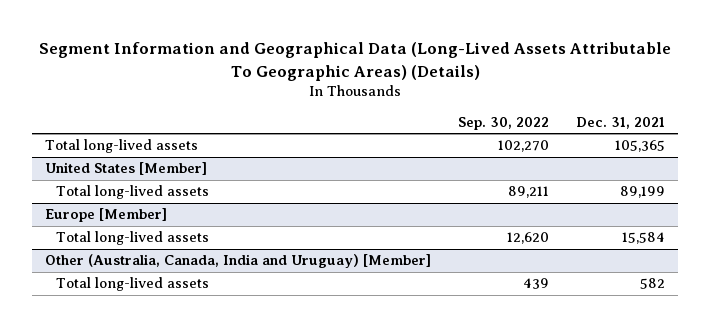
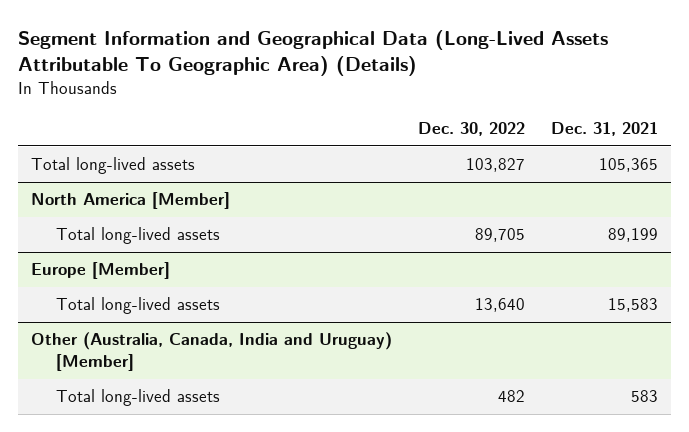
- Segment Information and Geographical Data (Long-Lived Assets Attributable To Geographic Areas) (Details)
+ Segment Information and Geographical Data (Long-Lived Assets Attributable To Geographic Area) (Details)
- | Sep. 30, 2022 | Dec. 31, 2021
+ | Dec. 30, 2022 | Dec. 31, 2021
- United States [Member]
+ North America [Member]
@ Europe [Member]
- Total long-lived assets | 12,620 | 15,584
+ Total long-lived assets | 13,640 | 15,583
@ Other (Australia, Canada, India and Uruguay) [Member]
- Total long-lived assets | 439 | 582
+ Total long-lived assets | 482 | 583

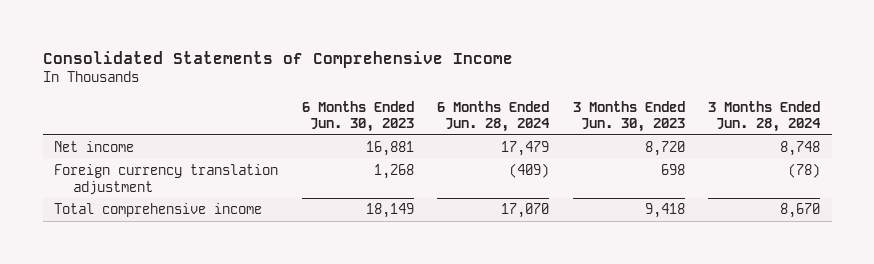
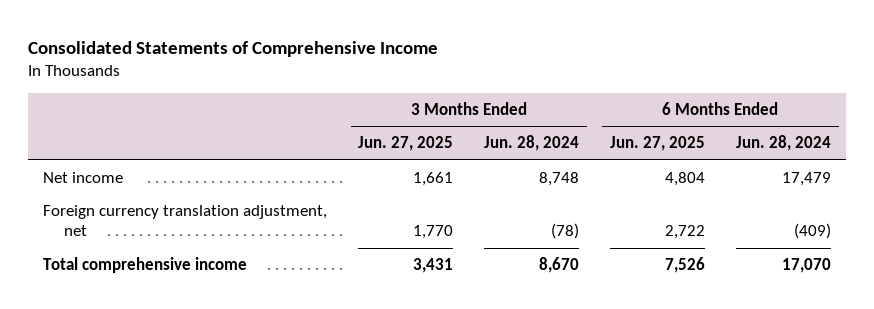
- | 6 Months Ended Jun. 30, 2023 | 6 Months Ended Jun. 28, 2024 | 3 Months Ended Jun. 30, 2023 | 3 Months Ended Jun. 28, 2024
+ | 3 Months Ended Jun. 27, 2025 | 3 Months Ended Jun. 28, 2024 | 6 Months Ended Jun. 27, 2025 | 6 Months Ended Jun. 28, 2024
- Foreign currency translation adjustment | 1,268 | (409) | 698 | (78)
+ Foreign currency translation adjustment, net | 1,770 | (78) | 2,722 | (409)

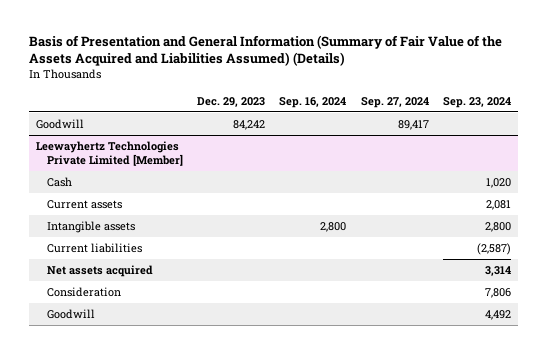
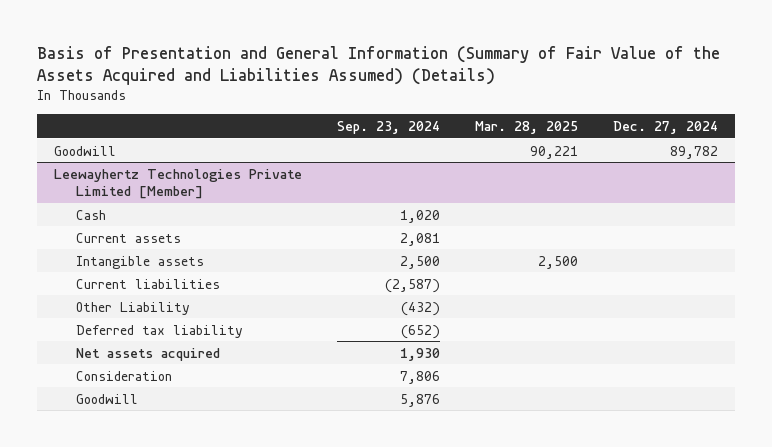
- | Dec. 29, 2023 | Sep. 16, 2024 | Sep. 27, 2024 | Sep. 23, 2024
+ | Sep. 23, 2024 | Mar. 28, 2025 | Dec. 27, 2024
@ Leewayhertz Technologies Private Limited [Member]
- Intangible assets | | 2,800 | | 2,800
+ Intangible assets | 2,500 | 2,500 |
- Net assets acquired | | | | 3,314
+ Other Liability | (432) | |
+ Deferred tax liability | (652) | |
+ Net assets acquired | 1,930 | |
- Goodwill | | | | 4,492
+ Goodwill | 5,876 | |

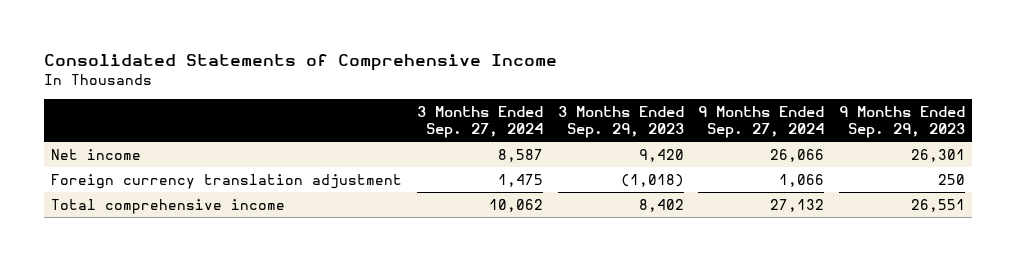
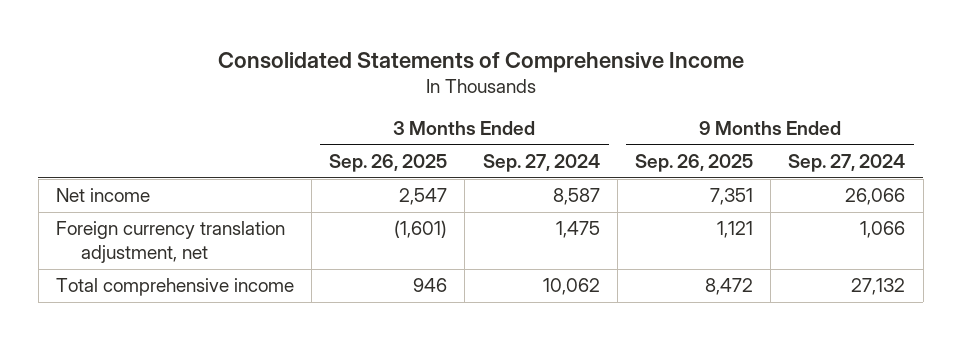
- | 3 Months Ended Sep. 27, 2024 | 3 Months Ended Sep. 29, 2023 | 9 Months Ended Sep. 27, 2024 | 9 Months Ended Sep. 29, 2023
+ | 3 Months Ended Sep. 26, 2025 | 3 Months Ended Sep. 27, 2024 | 9 Months Ended Sep. 26, 2025 | 9 Months Ended Sep. 27, 2024
- Foreign currency translation adjustment | 1,475 | (1,018) | 1,066 | 250
+ Foreign currency translation adjustment, net | (1,601) | 1,475 | 1,121 | 1,066

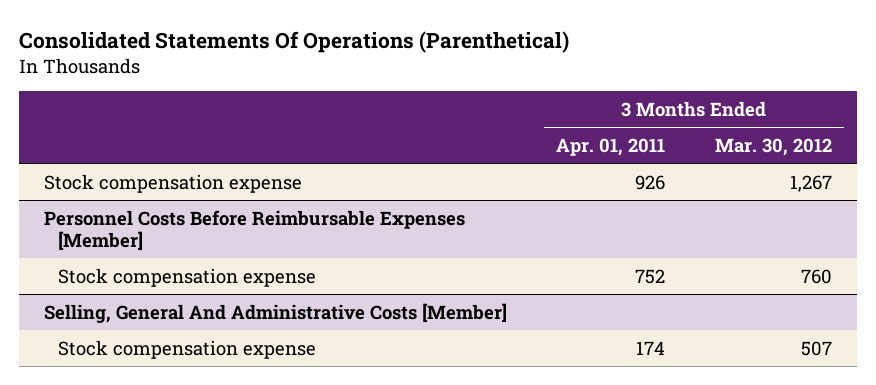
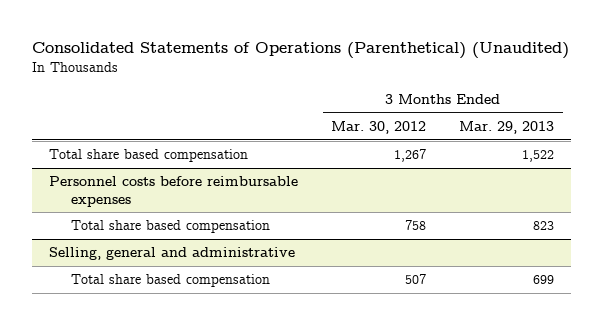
- Consolidated Statements Of Operations (Parenthetical)
+ Consolidated Statements of Operations (Parenthetical) (Unaudited)
- | 3 Months Ended Apr. 01, 2011 | 3 Months Ended Mar. 30, 2012
+ | 3 Months Ended Mar. 30, 2012 | 3 Months Ended Mar. 29, 2013
- Stock compensation expense | 926 | 1,267
- Personnel Costs Before Reimbursable Expenses [Member]
- Stock compensation expense | 752 | 760
- Selling, General And Administrative Costs [Member]
- Stock compensation expense | 174 | 507
+ Total share based compensation | 1,267 | 1,522
+ Personnel costs before reimbursable expenses
+ Total share based compensation | 758 | 823
+ Selling, general and administrative
+ Total share based compensation | 507 | 699

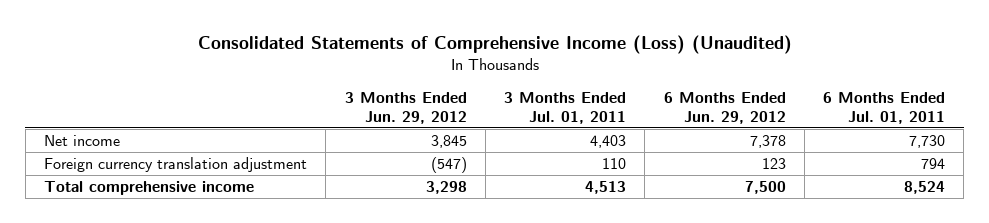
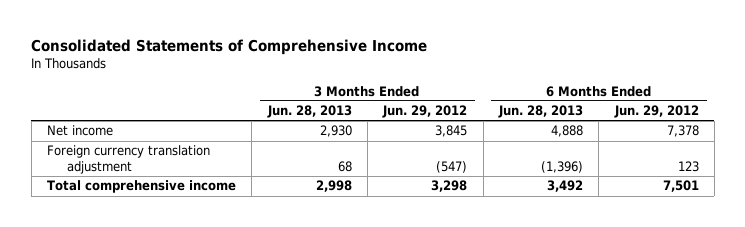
- Consolidated Statements of Comprehensive Income (Loss) (Unaudited)
+ Consolidated Statements of Comprehensive Income
- | 3 Months Ended Jun. 29, 2012 | 3 Months Ended Jul. 01, 2011 | 6 Months Ended Jun. 29, 2012 | 6 Months Ended Jul. 01, 2011
+ | 3 Months Ended Jun. 28, 2013 | 3 Months Ended Jun. 29, 2012 | 6 Months Ended Jun. 28, 2013 | 6 Months Ended Jun. 29, 2012
- Total comprehensive income | 3,298 | 4,513 | 7,500 | 8,524
+ Total comprehensive income | 2,998 | 3,298 | 3,492 | 7,501

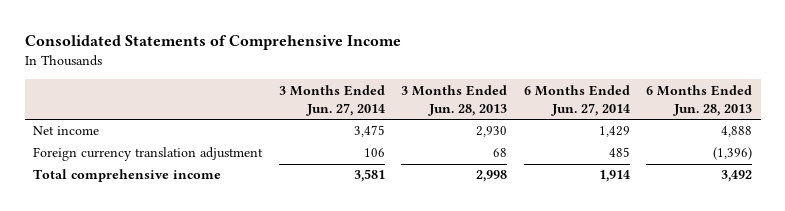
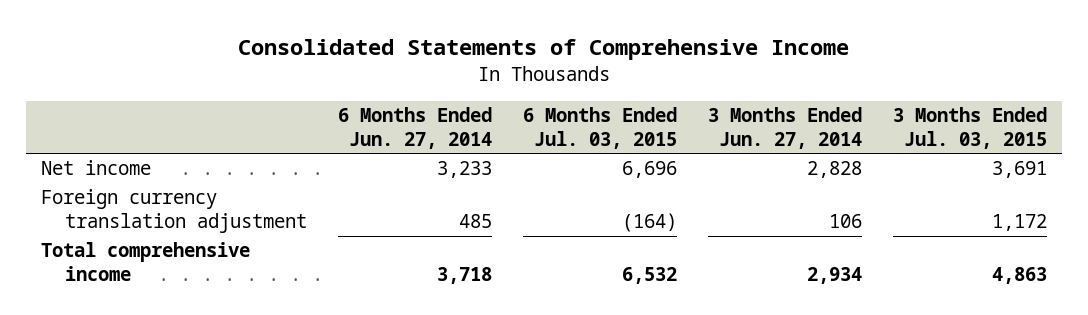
- | 3 Months Ended Jun. 27, 2014 | 3 Months Ended Jun. 28, 2013 | 6 Months Ended Jun. 27, 2014 | 6 Months Ended Jun. 28, 2013
+ | 6 Months Ended Jun. 27, 2014 | 6 Months Ended Jul. 03, 2015 | 3 Months Ended Jun. 27, 2014 | 3 Months Ended Jul. 03, 2015
- Net income | 3,475 | 2,930 | 1,429 | 4,888
+ Net income | 3,233 | 6,696 | 2,828 | 3,691
- Total comprehensive income | 3,581 | 2,998 | 1,914 | 3,492
+ Total comprehensive income | 3,718 | 6,532 | 2,934 | 4,863

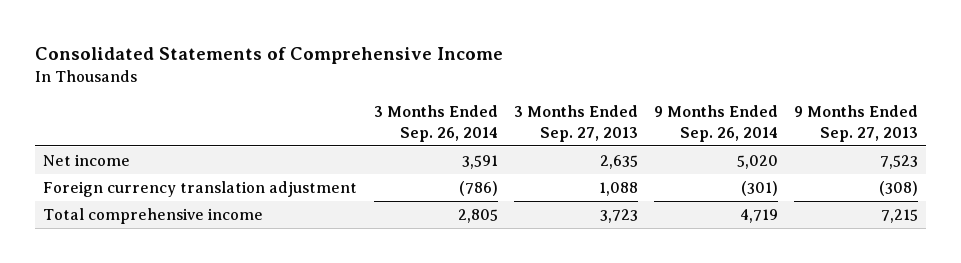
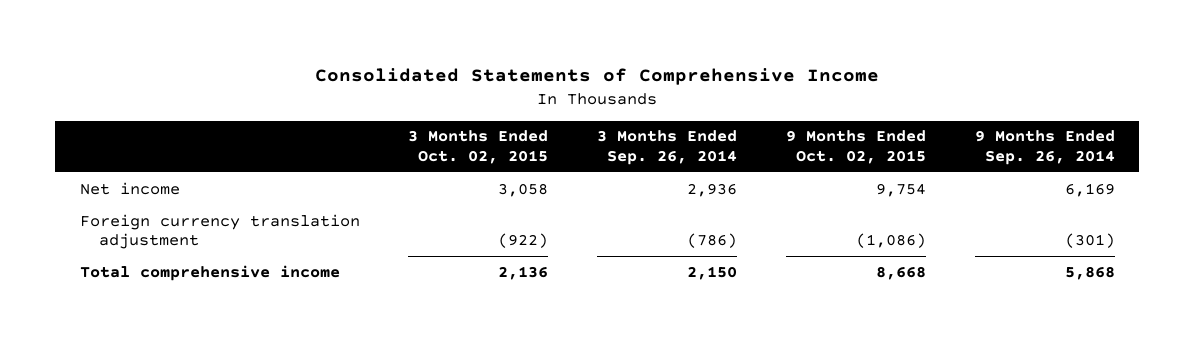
- | 3 Months Ended Sep. 26, 2014 | 3 Months Ended Sep. 27, 2013 | 9 Months Ended Sep. 26, 2014 | 9 Months Ended Sep. 27, 2013
+ | 3 Months Ended Oct. 02, 2015 | 3 Months Ended Sep. 26, 2014 | 9 Months Ended Oct. 02, 2015 | 9 Months Ended Sep. 26, 2014
- Net income | 3,591 | 2,635 | 5,020 | 7,523
+ Net income | 3,058 | 2,936 | 9,754 | 6,169
- Total comprehensive income | 2,805 | 3,723 | 4,719 | 7,215
+ Total comprehensive income | 2,136 | 2,150 | 8,668 | 5,868

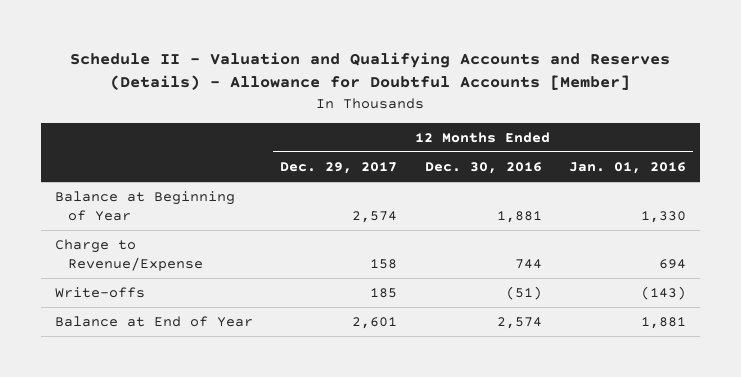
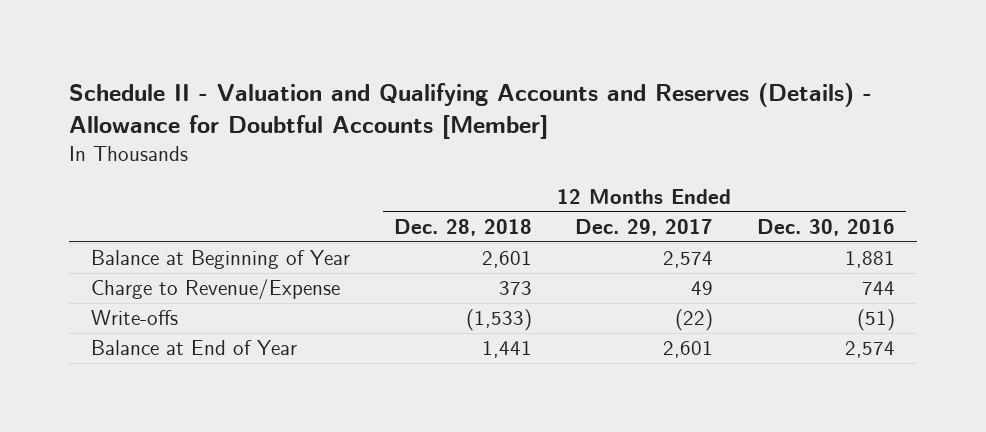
- | 12 Months Ended Dec. 29, 2017 | 12 Months Ended Dec. 30, 2016 | 12 Months Ended Jan. 01, 2016
+ | 12 Months Ended Dec. 28, 2018 | 12 Months Ended Dec. 29, 2017 | 12 Months Ended Dec. 30, 2016
- Charge to Revenue/Expense | 158 | 744 | 694
- Write-offs | 185 | (51) | (143)
+ Charge to Revenue/Expense | 373 | 49 | 744
+ Write-offs | (1,533) | (22) | (51)

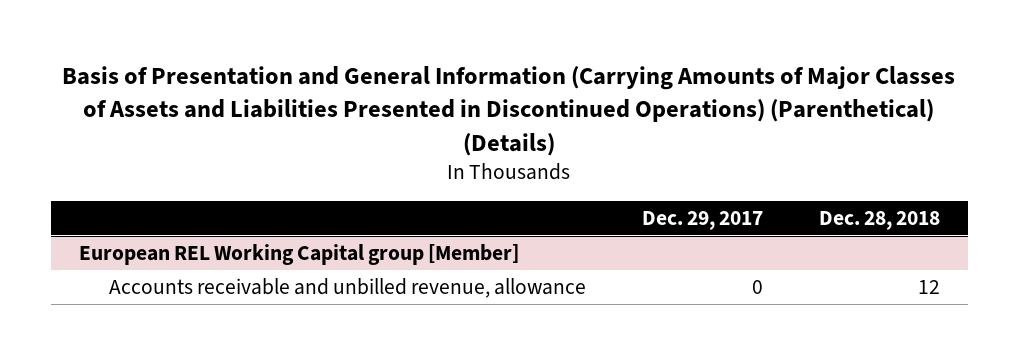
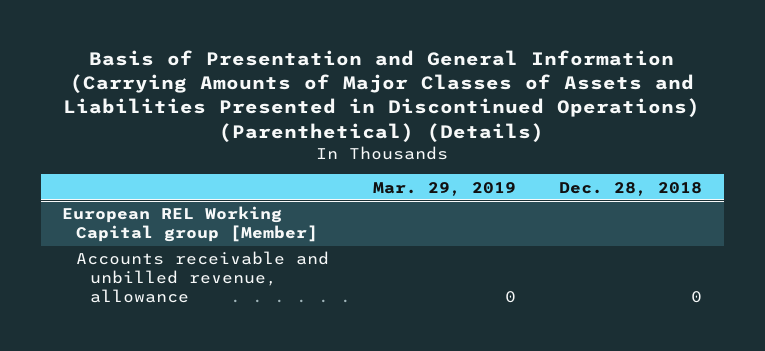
- | Dec. 29, 2017 | Dec. 28, 2018
+ | Mar. 29, 2019 | Dec. 28, 2018
@ European REL Working Capital group [Member]
- Accounts receivable and unbilled revenue, allowance | 0 | 12
+ Accounts receivable and unbilled revenue, allowance | 0 | 0

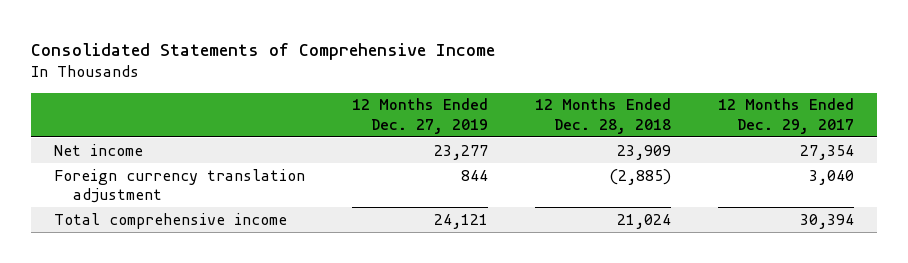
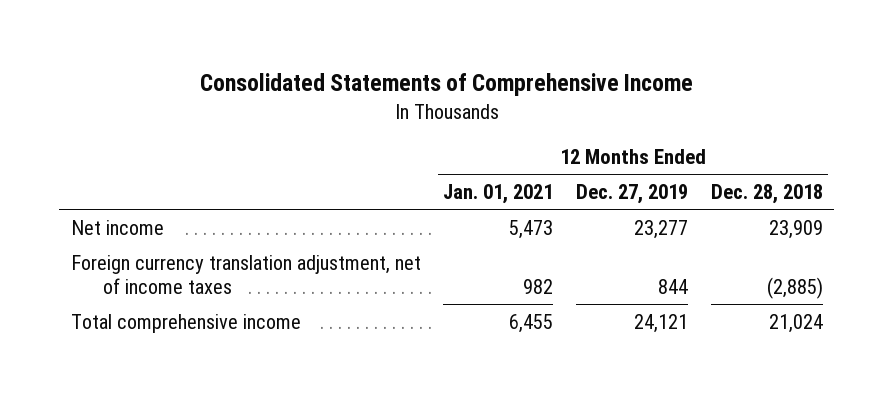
- | 12 Months Ended Dec. 27, 2019 | 12 Months Ended Dec. 28, 2018 | 12 Months Ended Dec. 29, 2017
+ | 12 Months Ended Jan. 01, 2021 | 12 Months Ended Dec. 27, 2019 | 12 Months Ended Dec. 28, 2018
- Foreign currency translation adjustment | 844 | (2,885) | 3,040
+ Foreign currency translation adjustment, net of income taxes | 982 | 844 | (2,885)

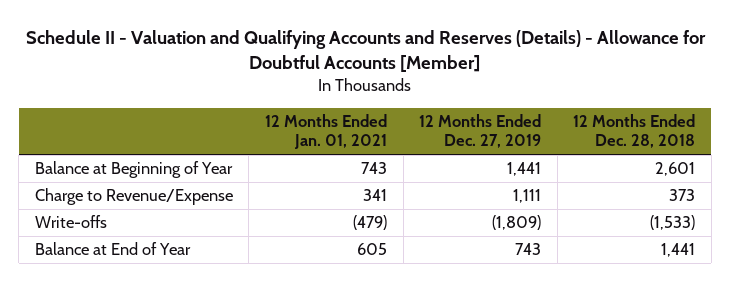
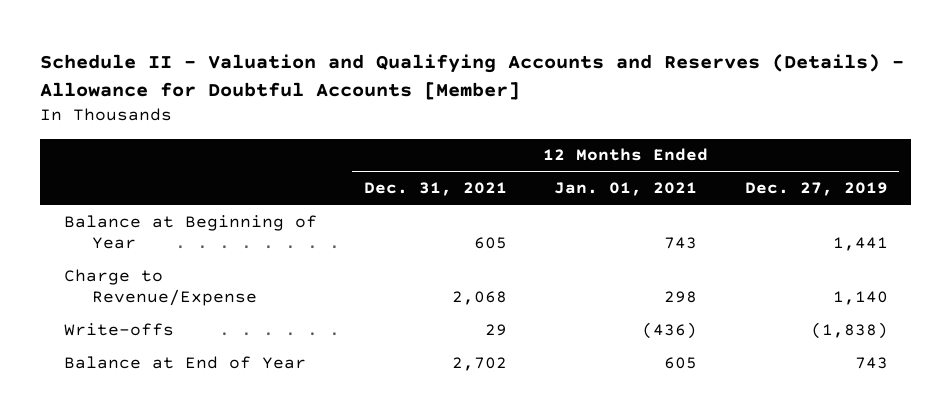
- | 12 Months Ended Jan. 01, 2021 | 12 Months Ended Dec. 27, 2019 | 12 Months Ended Dec. 28, 2018
+ | 12 Months Ended Dec. 31, 2021 | 12 Months Ended Jan. 01, 2021 | 12 Months Ended Dec. 27, 2019
- Charge to Revenue/Expense | 341 | 1,111 | 373
- Write-offs | (479) | (1,809) | (1,533)
+ Charge to Revenue/Expense | 2,068 | 298 | 1,140
+ Write-offs | 29 | (436) | (1,838)

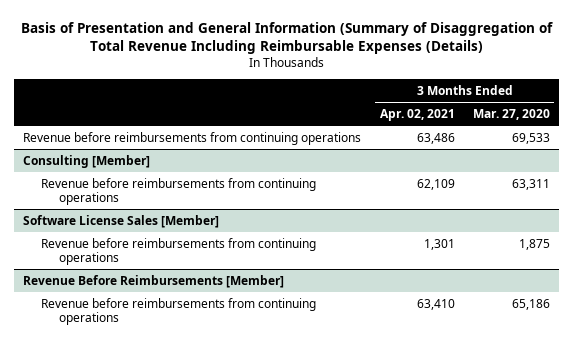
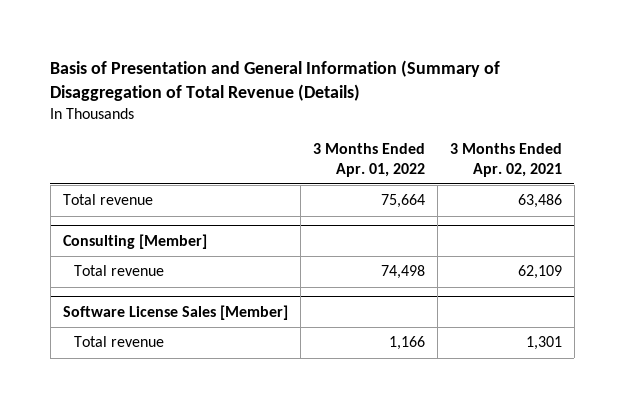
- Basis of Presentation and General Information (Summary of Disaggregation of Total Revenue Including Reimbursable Expenses (Details)
+ Basis of Presentation and General Information (Summary of Disaggregation of Total Revenue (Details)
- | 3 Months Ended Apr. 02, 2021 | 3 Months Ended Mar. 27, 2020
+ | 3 Months Ended Apr. 01, 2022 | 3 Months Ended Apr. 02, 2021
- Revenue before reimbursements from continuing operations | 63,486 | 69,533
+ Total revenue | 75,664 | 63,486
@ Consulting [Member]
- Revenue before reimbursements from continuing operations | 62,109 | 63,311
+ Total revenue | 74,498 | 62,109
@ Software License Sales [Member]
- Revenue before reimbursements from continuing operations | 1,301 | 1,875
- Revenue Before Reimbursements [Member]
- Revenue before reimbursements from continuing operations | 63,410 | 65,186
@ Software License Sales [Member]
+ Total revenue | 1,166 | 1,301

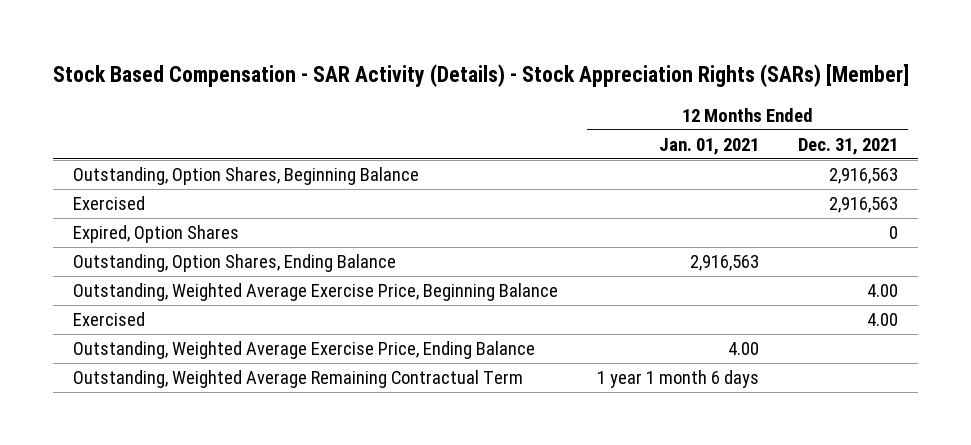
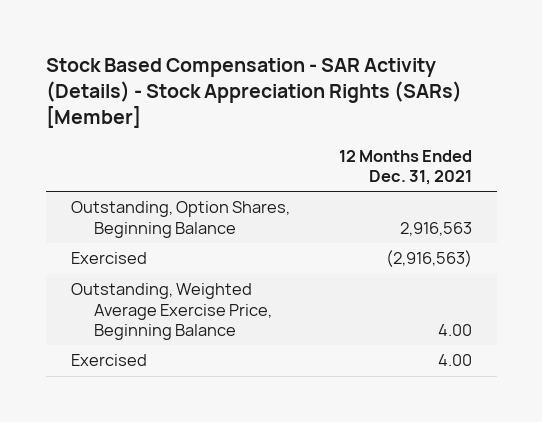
- | 12 Months Ended Jan. 01, 2021 | 12 Months Ended Dec. 31, 2021
+ | 12 Months Ended Dec. 31, 2021
- Exercised | | 2,916,563
- Expired, Option Shares | | 0
- Outstanding, Option Shares, Ending Balance | 2,916,563 |
+ Exercised | (2,916,563)
- Outstanding, Weighted Average Exercise Price, Ending Balance | 4.00 |
- Outstanding, Weighted Average Remaining Contractual Term | 1 year 1 month 6 days |

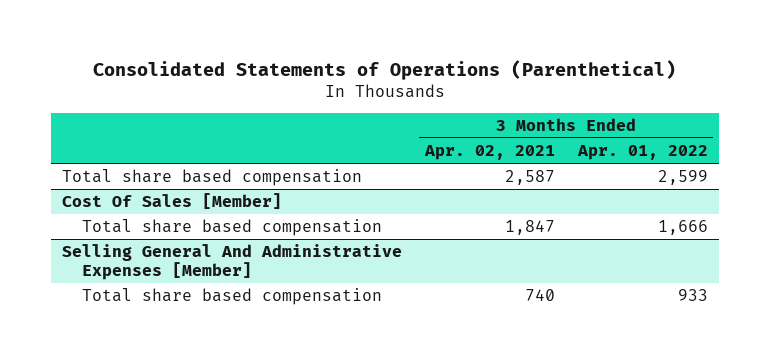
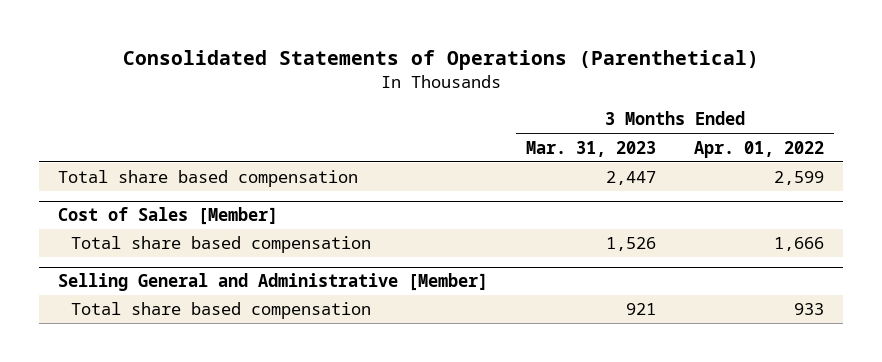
- | 3 Months Ended Apr. 02, 2021 | 3 Months Ended Apr. 01, 2022
+ | 3 Months Ended Mar. 31, 2023 | 3 Months Ended Apr. 01, 2022
- Cost Of Sales [Member]
+ Cost of Sales [Member]
- Selling General And Administrative Expenses [Member]
+ Selling General and Administrative [Member]

